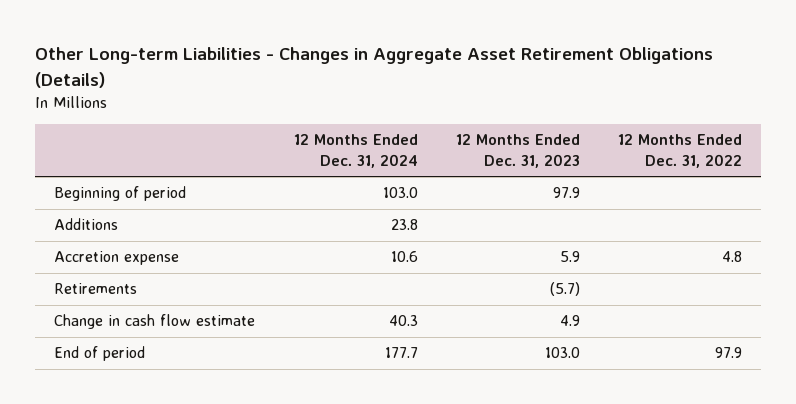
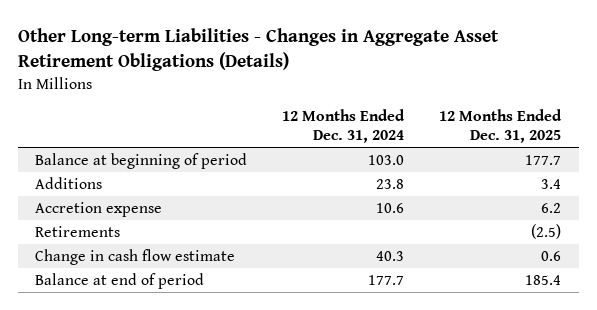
- | 12 Months Ended Dec. 31, 2024 | 12 Months Ended Dec. 31, 2023 | 12 Months Ended Dec. 31, 2022
+ | 12 Months Ended Dec. 31, 2024 | 12 Months Ended Dec. 31, 2025
- Beginning of period | 103.0 | 97.9 |
+ Balance at beginning of period | 103.0 | 177.7
- End of period | 177.7 | 103.0 | 97.9
+ Balance at end of period | 177.7 | 185.4

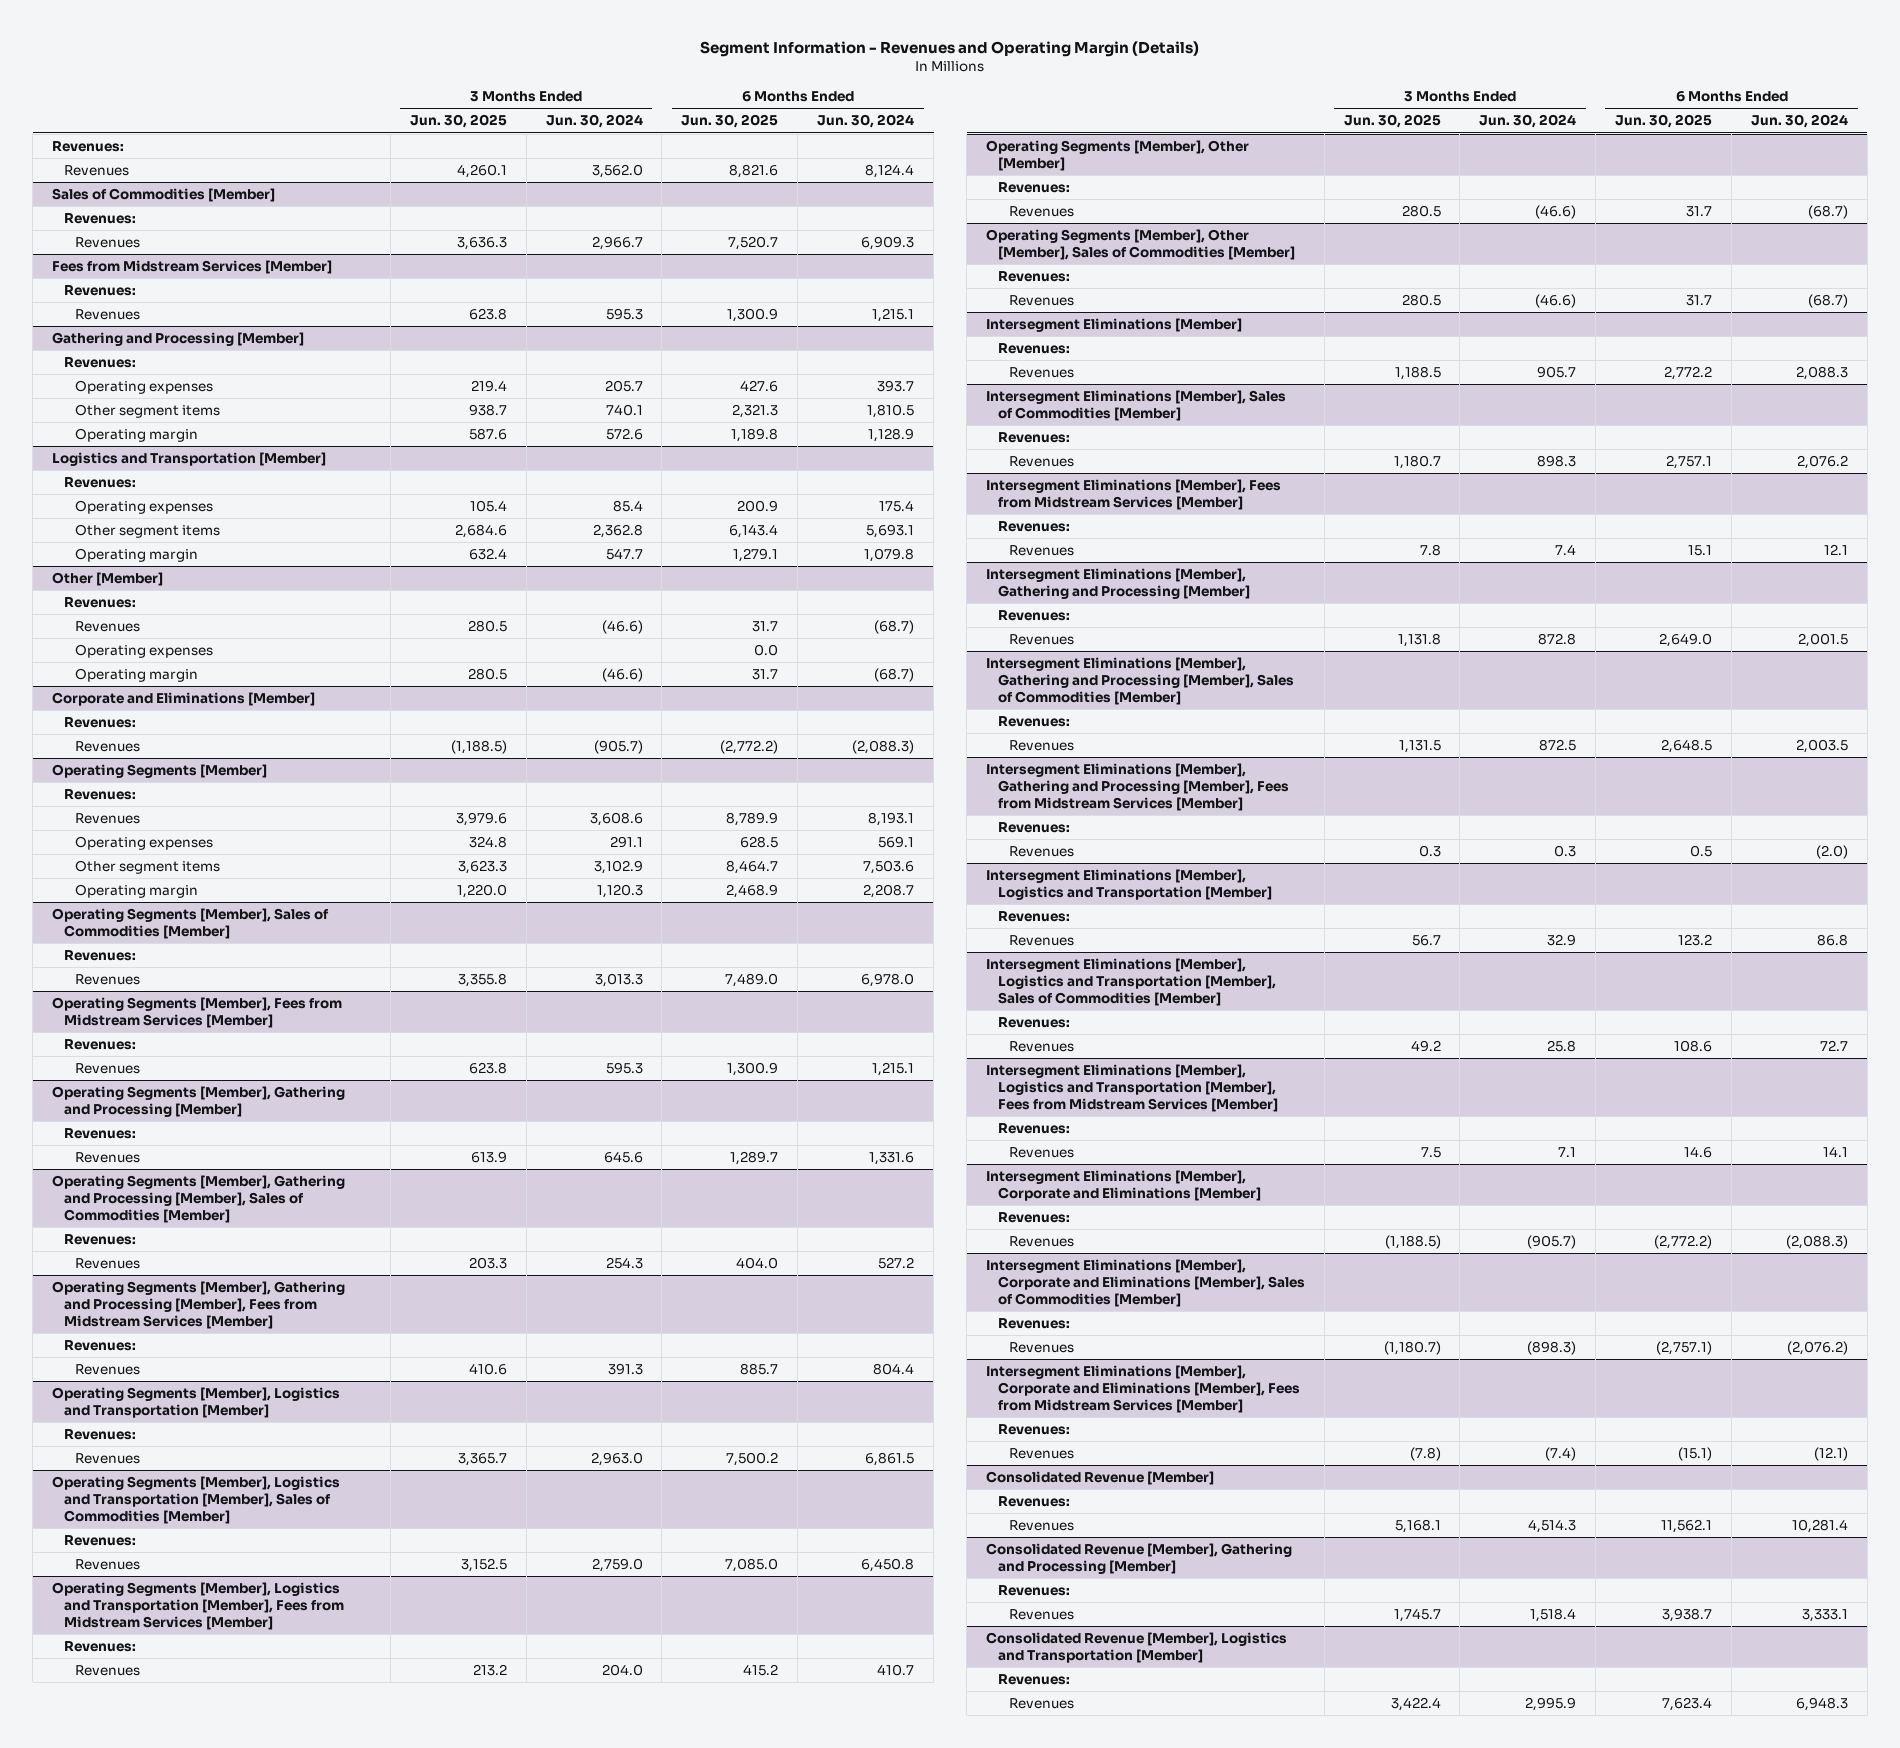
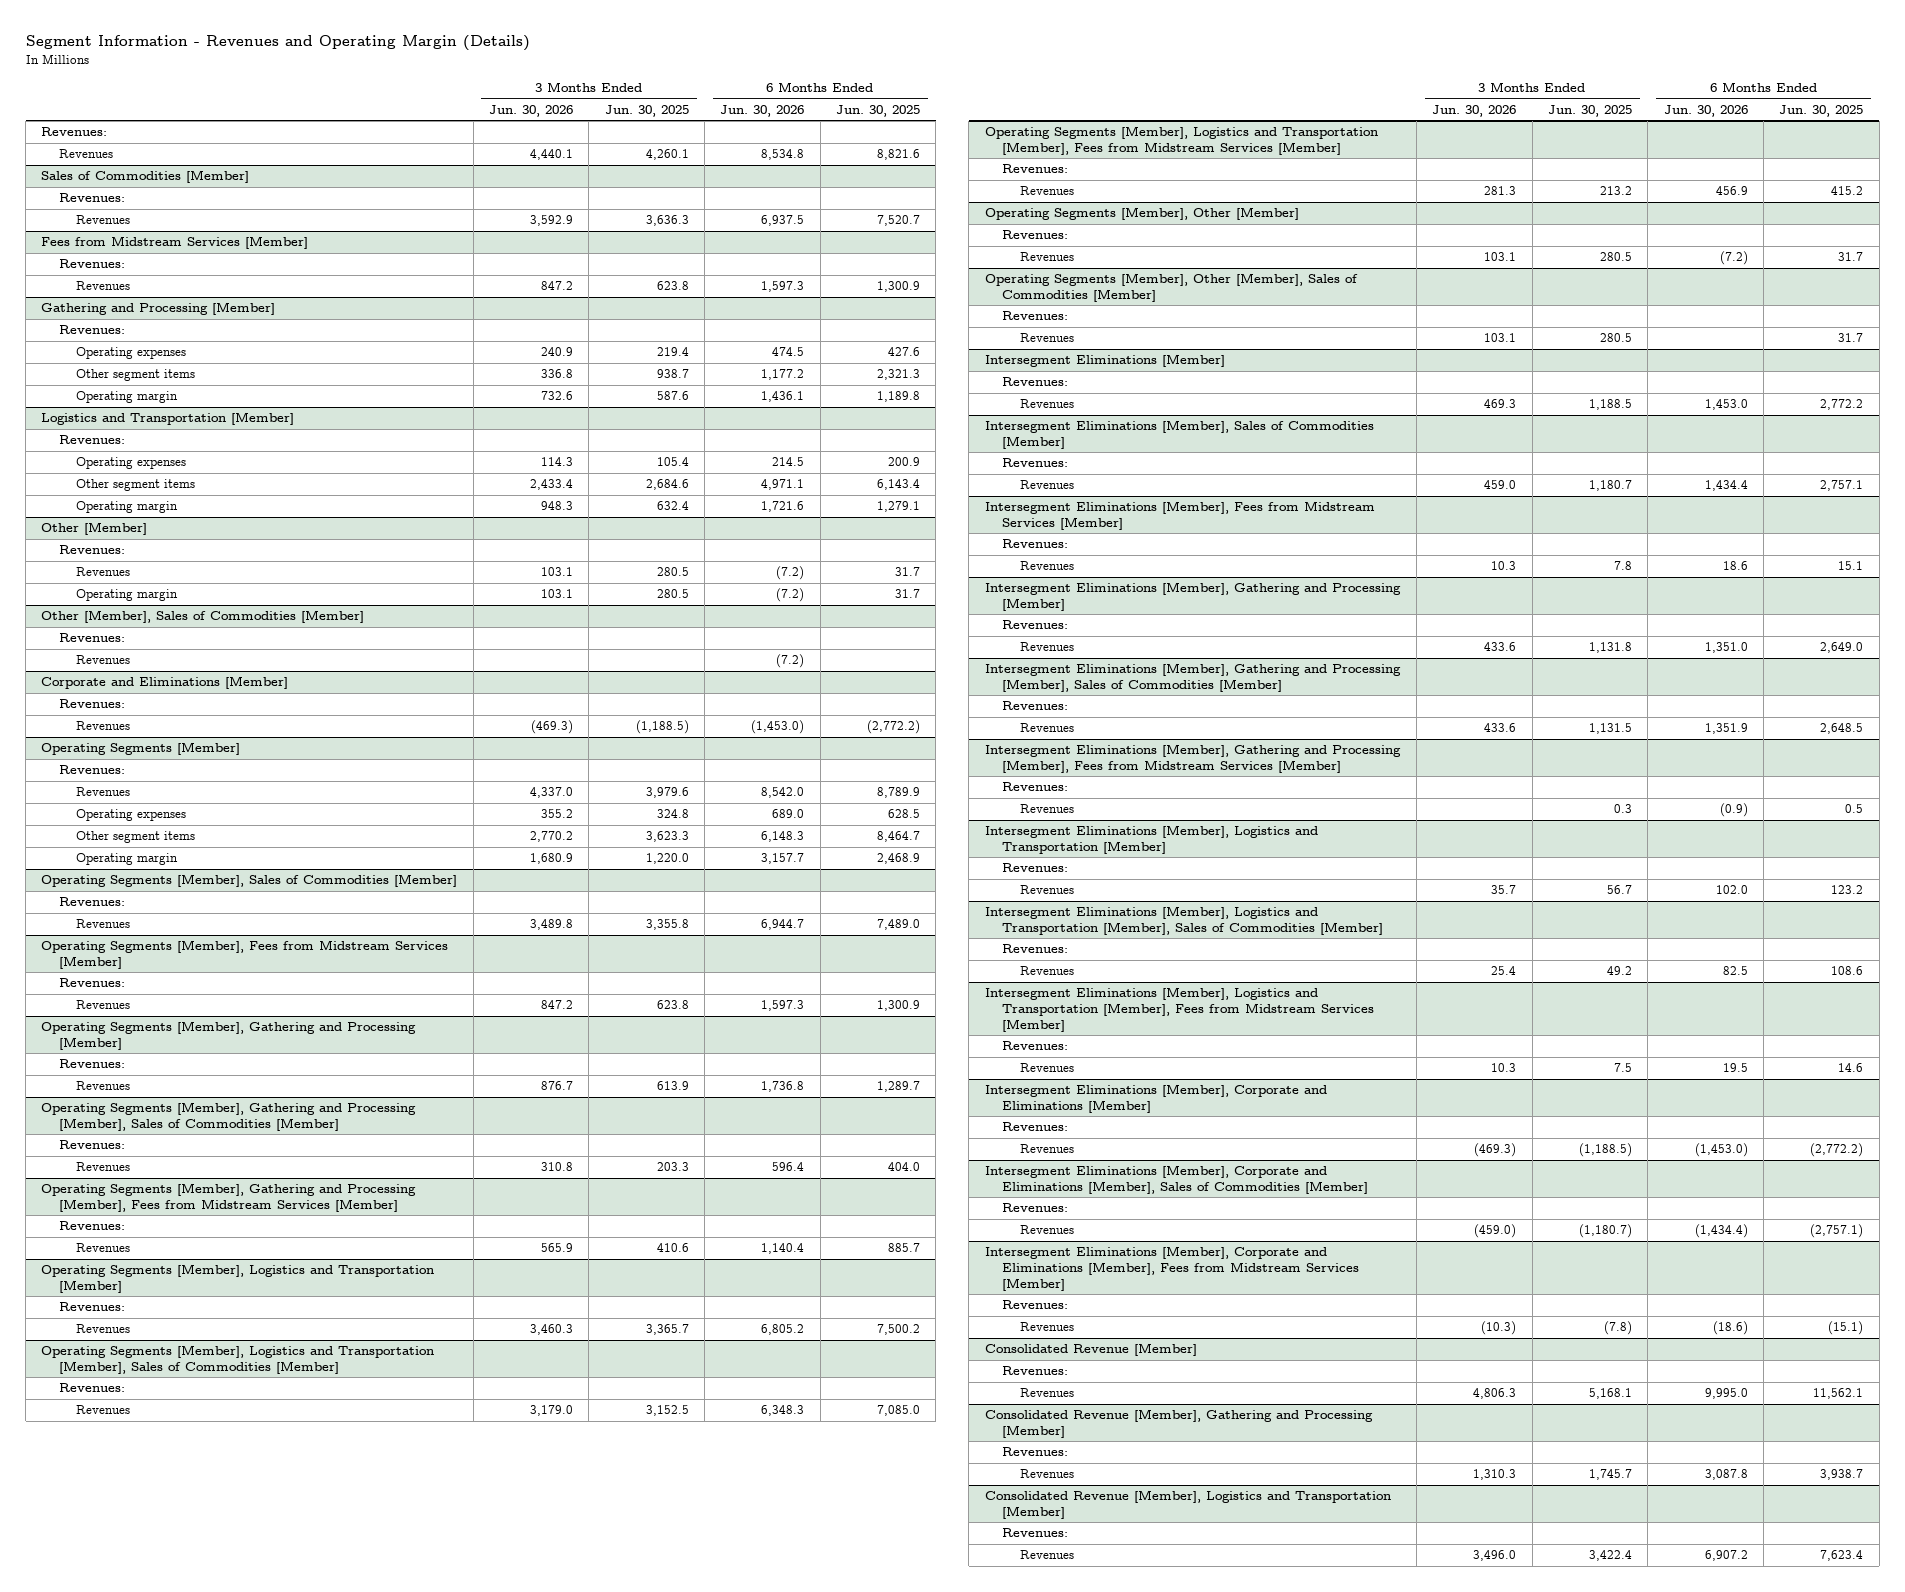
- | 3 Months Ended Jun. 30, 2025 | 3 Months Ended Jun. 30, 2024 | 6 Months Ended Jun. 30, 2025 | 6 Months Ended Jun. 30, 2024
+ | 3 Months Ended Jun. 30, 2026 | 3 Months Ended Jun. 30, 2025 | 6 Months Ended Jun. 30, 2026 | 6 Months Ended Jun. 30, 2025
@ Other [Member]
- Operating expenses | | | 0.0 |
+ Other [Member], Sales of Commodities [Member]
+ Revenues:
+ Revenues | | | (7.2) |

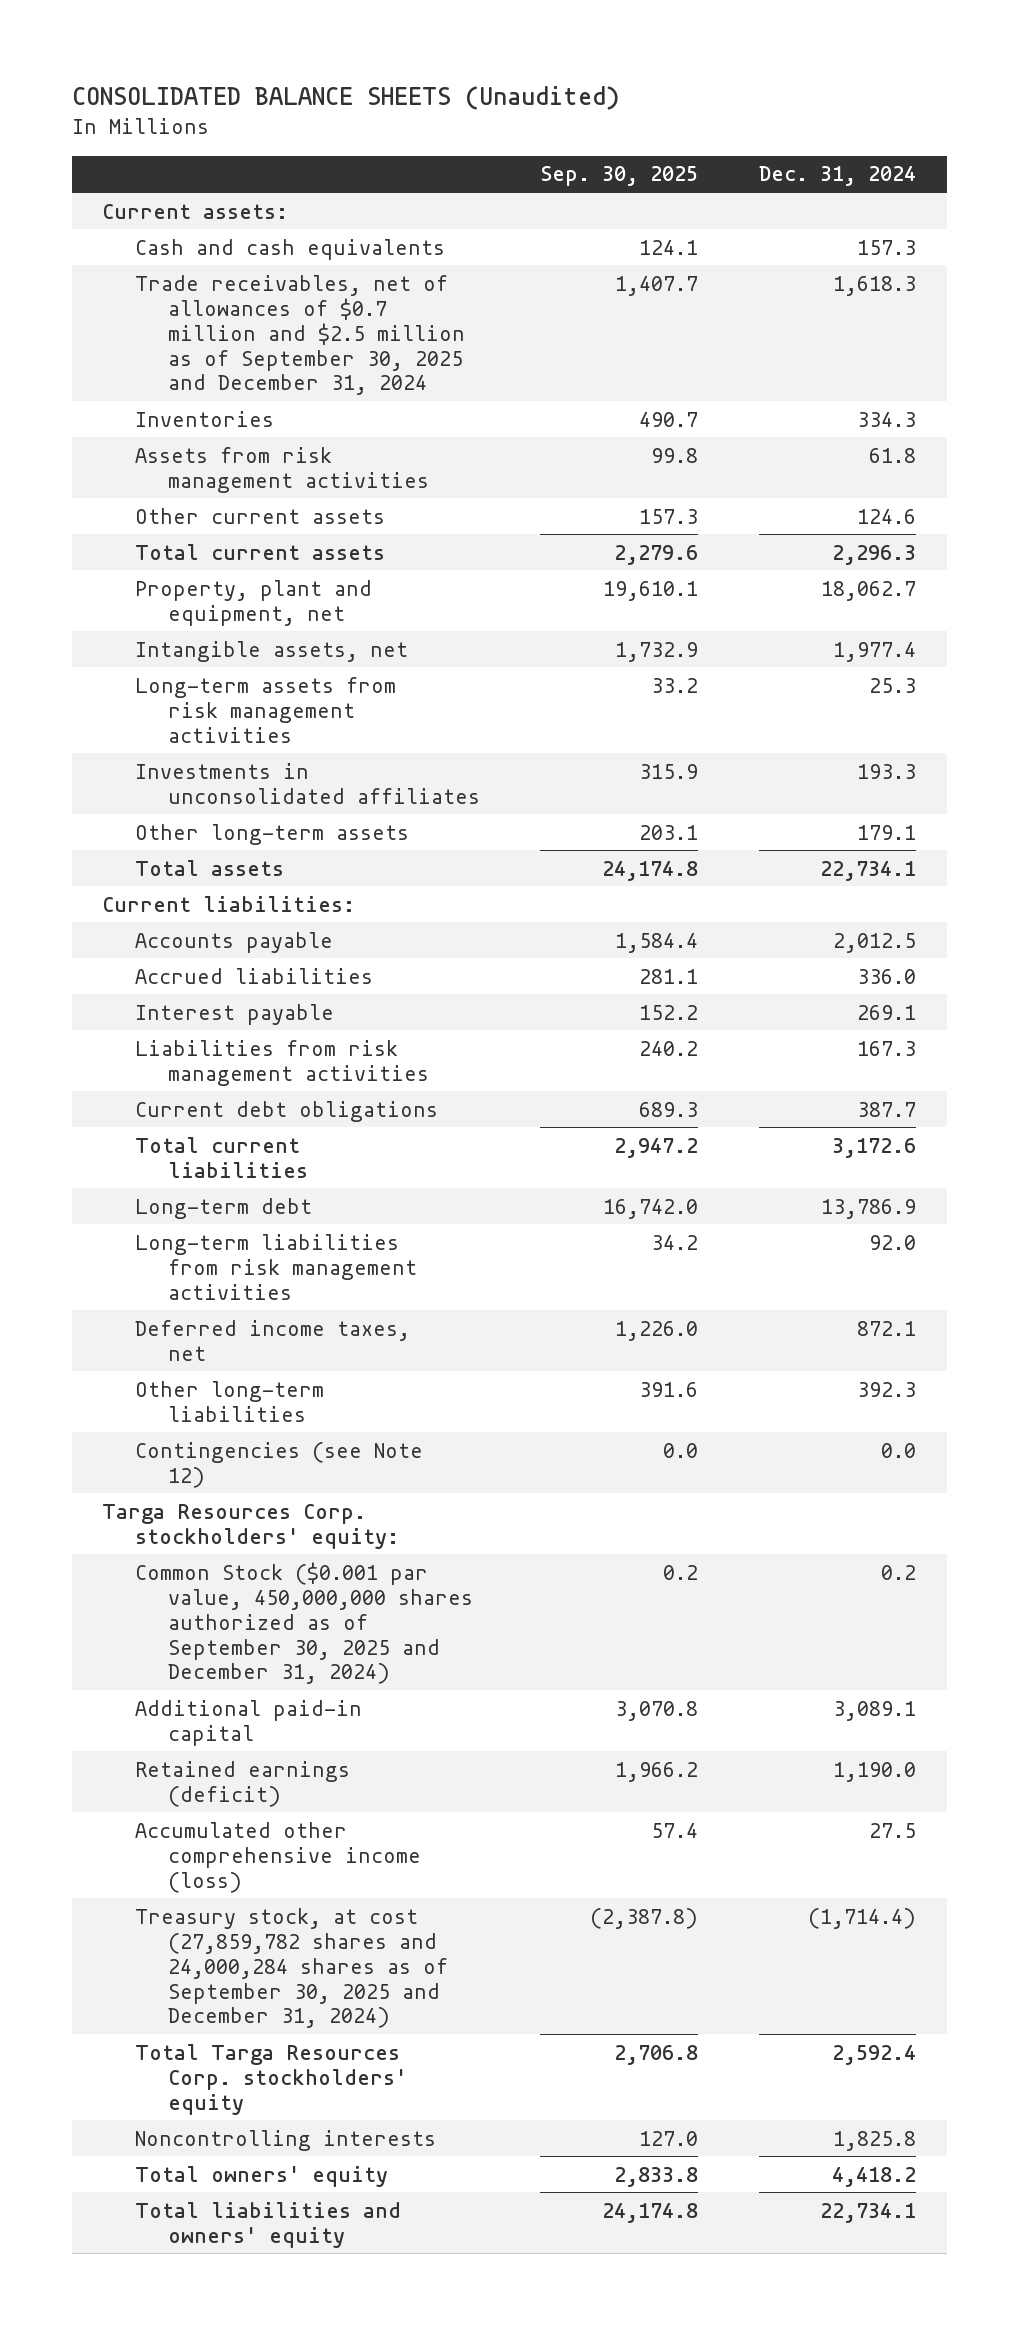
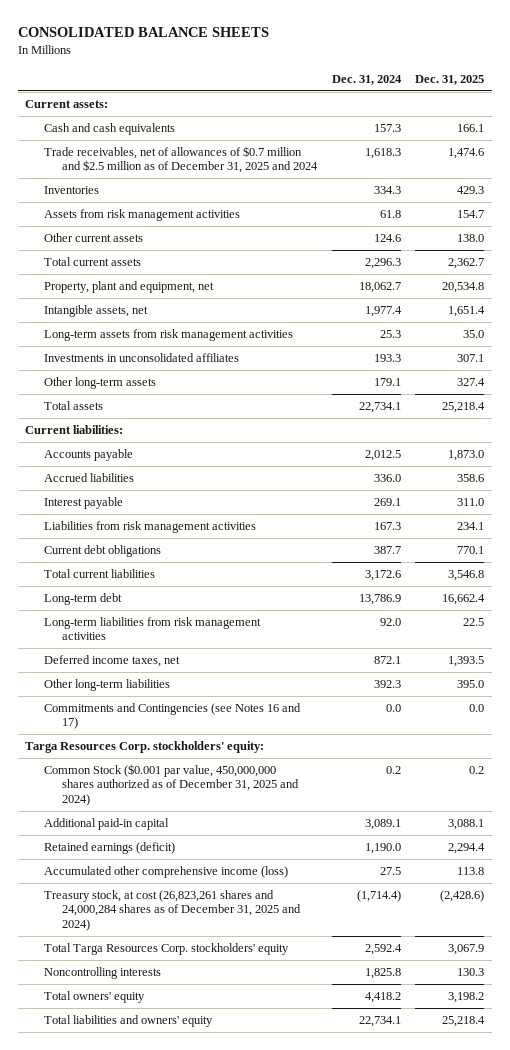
- CONSOLIDATED BALANCE SHEETS (Unaudited)
+ CONSOLIDATED BALANCE SHEETS
- | Sep. 30, 2025 | Dec. 31, 2024
+ | Dec. 31, 2024 | Dec. 31, 2025
- Trade receivables, net of allowances of $0.7 million and $2.5 million as of September 30, 2025 and December 31, 2024 | 1,407.7 | 1,618.3
+ Trade receivables, net of allowances of $0.7 million and $2.5 million as of December 31, 2025 and 2024 | 1,618.3 | 1,474.6
- Contingencies (see Note 12) | 0.0 | 0.0
+ Commitments and Contingencies (see Notes 16 and 17) | 0.0 | 0.0
- Common Stock ($0.001 par value, 450,000,000 shares authorized as of September 30, 2025 and December 31, 2024) | 0.2 | 0.2
+ Common Stock ($0.001 par value, 450,000,000 shares authorized as of December 31, 2025 and 2024) | 0.2 | 0.2
- Treasury stock, at cost (27,859,782 shares and 24,000,284 shares as of September 30, 2025 and December 31, 2024) | (2,387.8) | (1,714.4)
+ Treasury stock, at cost (26,823,261 shares and 24,000,284 shares as of December 31, 2025 and 2024) | (1,714.4) | (2,428.6)

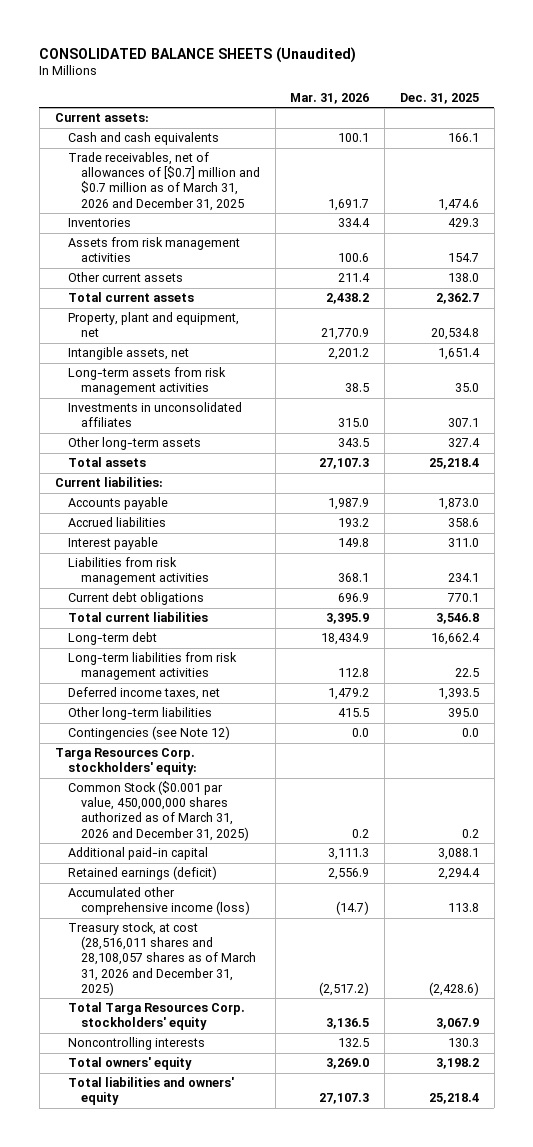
- CONSOLIDATED BALANCE SHEETS
+ CONSOLIDATED BALANCE SHEETS (Unaudited)
- | Dec. 31, 2024 | Dec. 31, 2025
+ | Mar. 31, 2026 | Dec. 31, 2025
- Trade receivables, net of allowances of $0.7 million and $2.5 million as of December 31, 2025 and 2024 | 1,618.3 | 1,474.6
+ Trade receivables, net of allowances of [$0.7] million and $0.7 million as of March 31, 2026 and December 31, 2025 | 1,691.7 | 1,474.6
- Commitments and Contingencies (see Notes 16 and 17) | 0.0 | 0.0
+ Contingencies (see Note 12) | 0.0 | 0.0
- Common Stock ($0.001 par value, 450,000,000 shares authorized as of December 31, 2025 and 2024) | 0.2 | 0.2
+ Common Stock ($0.001 par value, 450,000,000 shares authorized as of March 31, 2026 and December 31, 2025) | 0.2 | 0.2
- Treasury stock, at cost (26,823,261 shares and 24,000,284 shares as of December 31, 2025 and 2024) | (1,714.4) | (2,428.6)
+ Treasury stock, at cost (28,516,011 shares and 28,108,057 shares as of March 31, 2026 and December 31, 2025) | (2,517.2) | (2,428.6)

